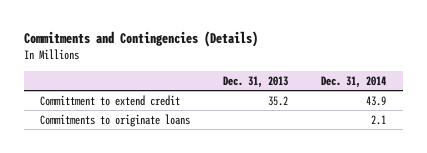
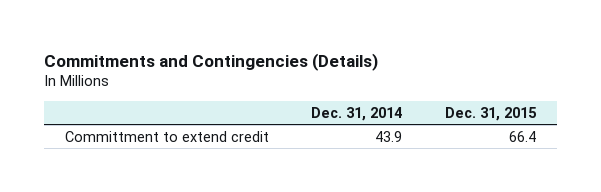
- | Dec. 31, 2013 | Dec. 31, 2014
+ | Dec. 31, 2014 | Dec. 31, 2015
- Commitments to originate loans | | 2.1

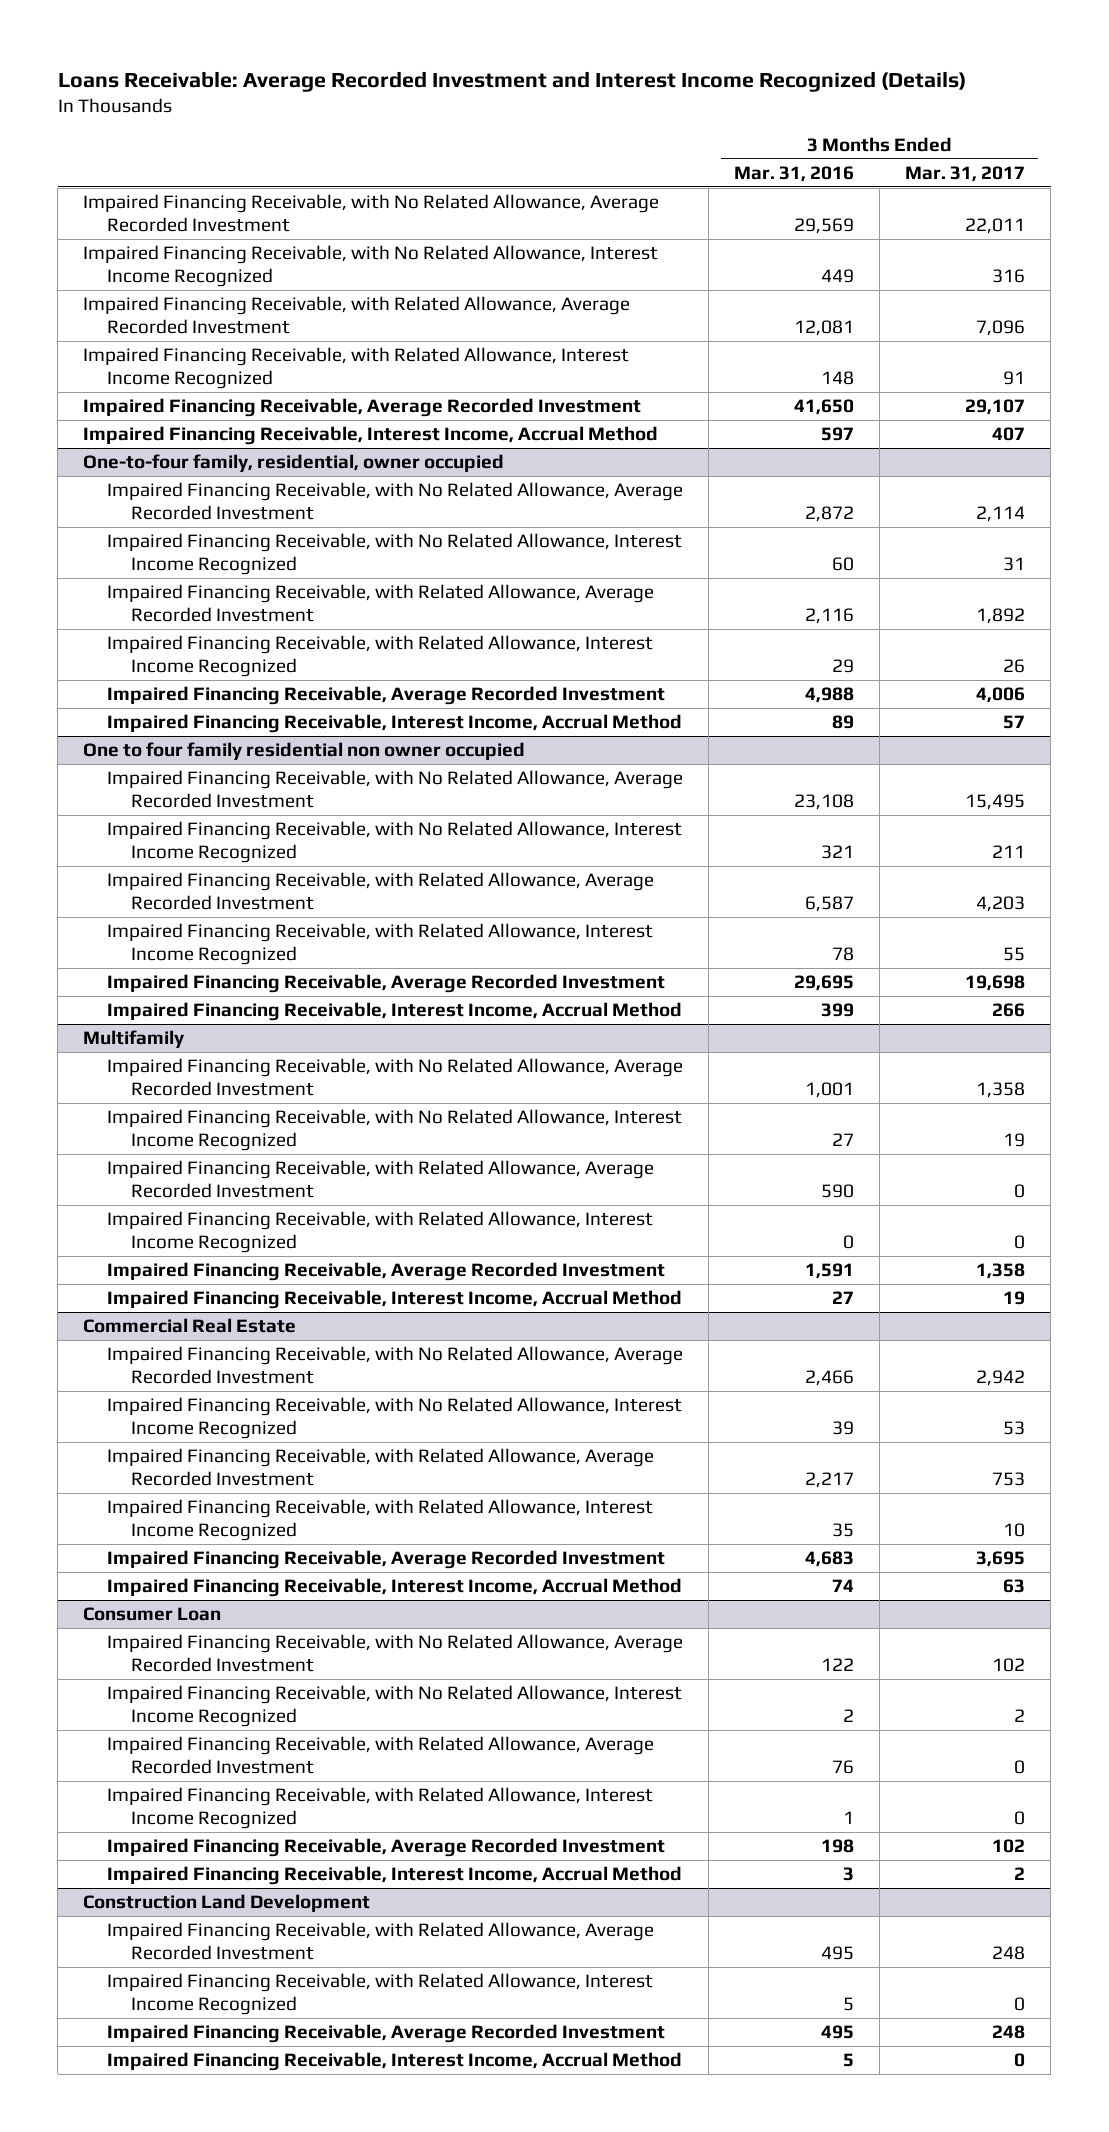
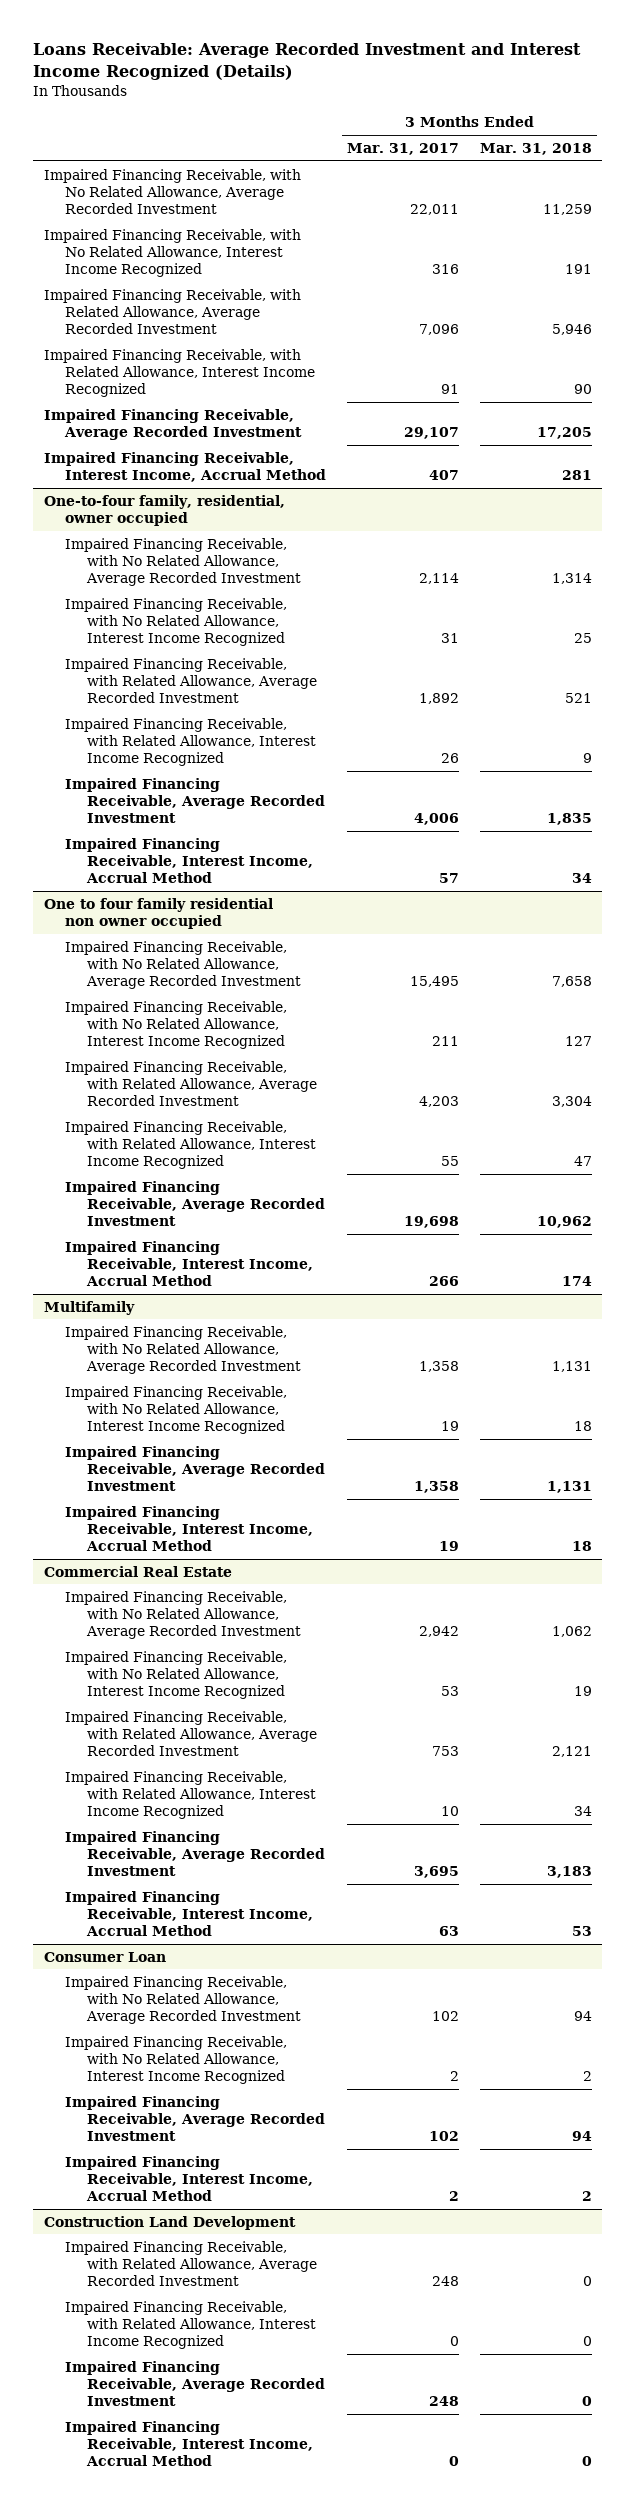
- | 3 Months Ended Mar. 31, 2016 | 3 Months Ended Mar. 31, 2017
+ | 3 Months Ended Mar. 31, 2017 | 3 Months Ended Mar. 31, 2018
@ Multifamily
- Impaired Financing Receivable, with Related Allowance, Average Recorded Investment | 590 | 0
- Impaired Financing Receivable, with Related Allowance, Interest Income Recognized | 0 | 0
@ Consumer Loan
- Impaired Financing Receivable, with Related Allowance, Average Recorded Investment | 76 | 0
- Impaired Financing Receivable, with Related Allowance, Interest Income Recognized | 1 | 0

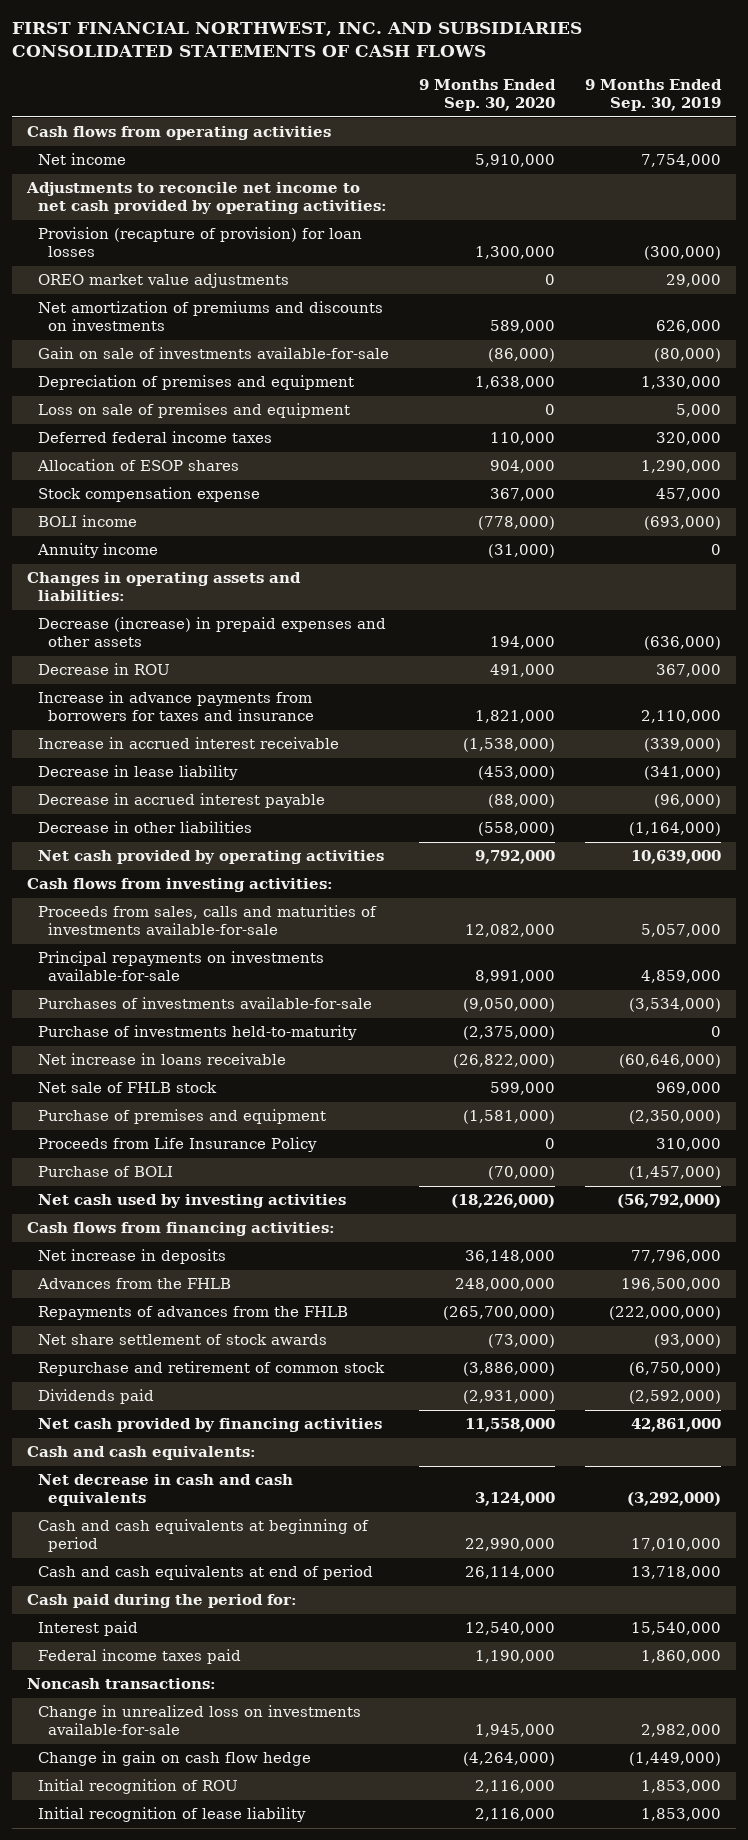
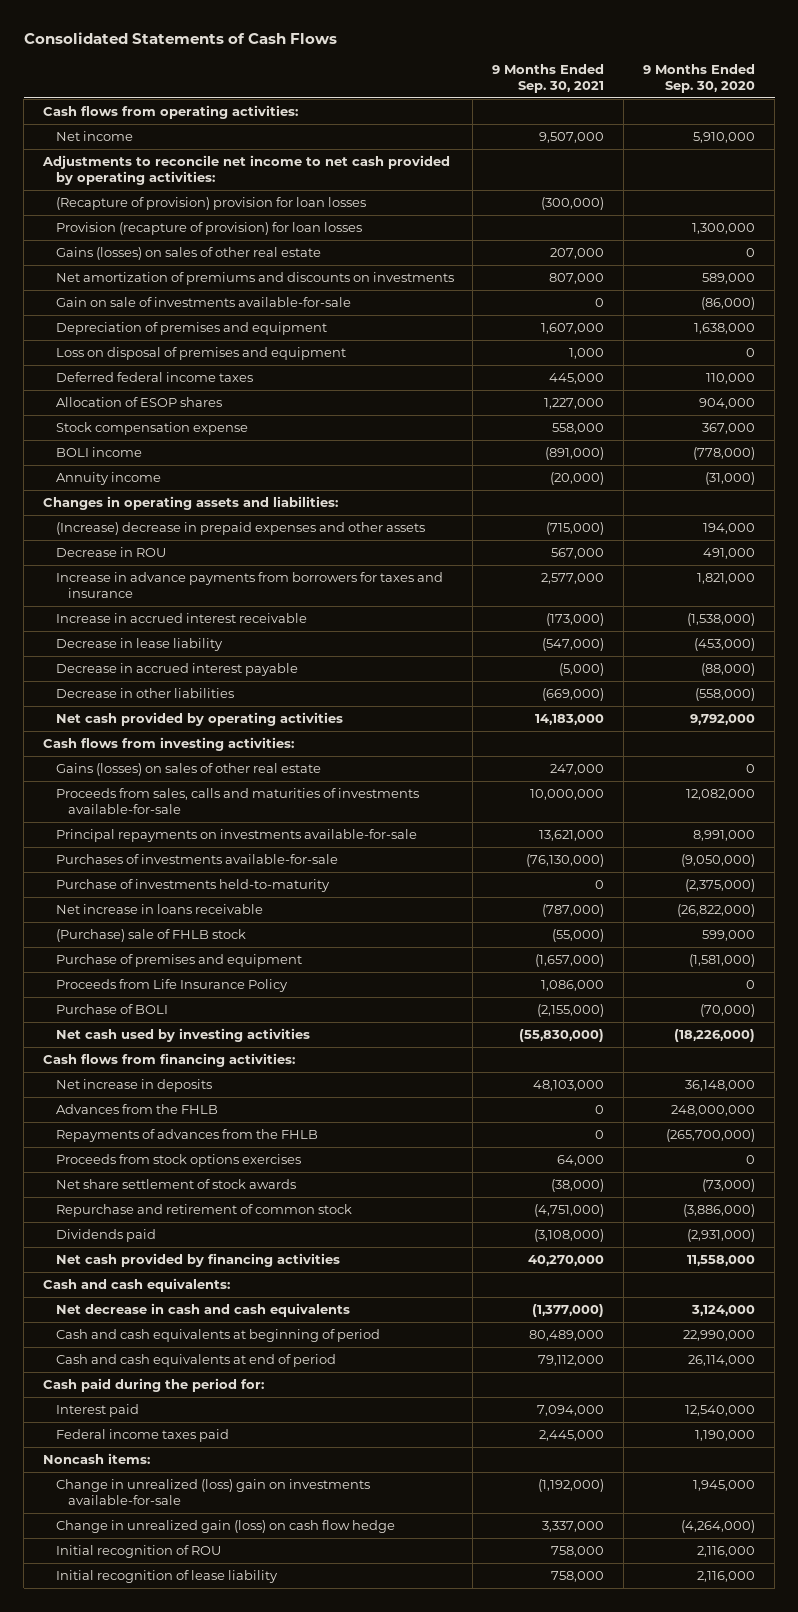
- FIRST FINANCIAL NORTHWEST, INC. AND SUBSIDIARIES CONSOLIDATED STATEMENTS OF CASH FLOWS
+ Consolidated Statements of Cash Flows
- | 9 Months Ended Sep. 30, 2020 | 9 Months Ended Sep. 30, 2019
+ | 9 Months Ended Sep. 30, 2021 | 9 Months Ended Sep. 30, 2020
- Cash flows from operating activities
+ Cash flows from operating activities:
+ (Recapture of provision) provision for loan losses | (300,000) |
- OREO market value adjustments | 0 | 29,000
+ Gains (losses) on sales of other real estate | 207,000 | 0
- Loss on sale of premises and equipment | 0 | 5,000
+ Loss on disposal of premises and equipment | 1,000 | 0
- Decrease (increase) in prepaid expenses and other assets | 194,000 | (636,000)
+ (Increase) decrease in prepaid expenses and other assets | (715,000) | 194,000
+ Gains (losses) on sales of other real estate | 247,000 | 0
- Net sale of FHLB stock | 599,000 | 969,000
+ (Purchase) sale of FHLB stock | (55,000) | 599,000
+ Proceeds from stock options exercises | 64,000 | 0
- Noncash transactions:
- Change in unrealized loss on investments available-for-sale | 1,945,000 | 2,982,000
- Change in gain on cash flow hedge | (4,264,000) | (1,449,000)
+ Noncash items:
+ Change in unrealized (loss) gain on investments available-for-sale | (1,192,000) | 1,945,000
+ Change in unrealized gain (loss) on cash flow hedge | 3,337,000 | (4,264,000)

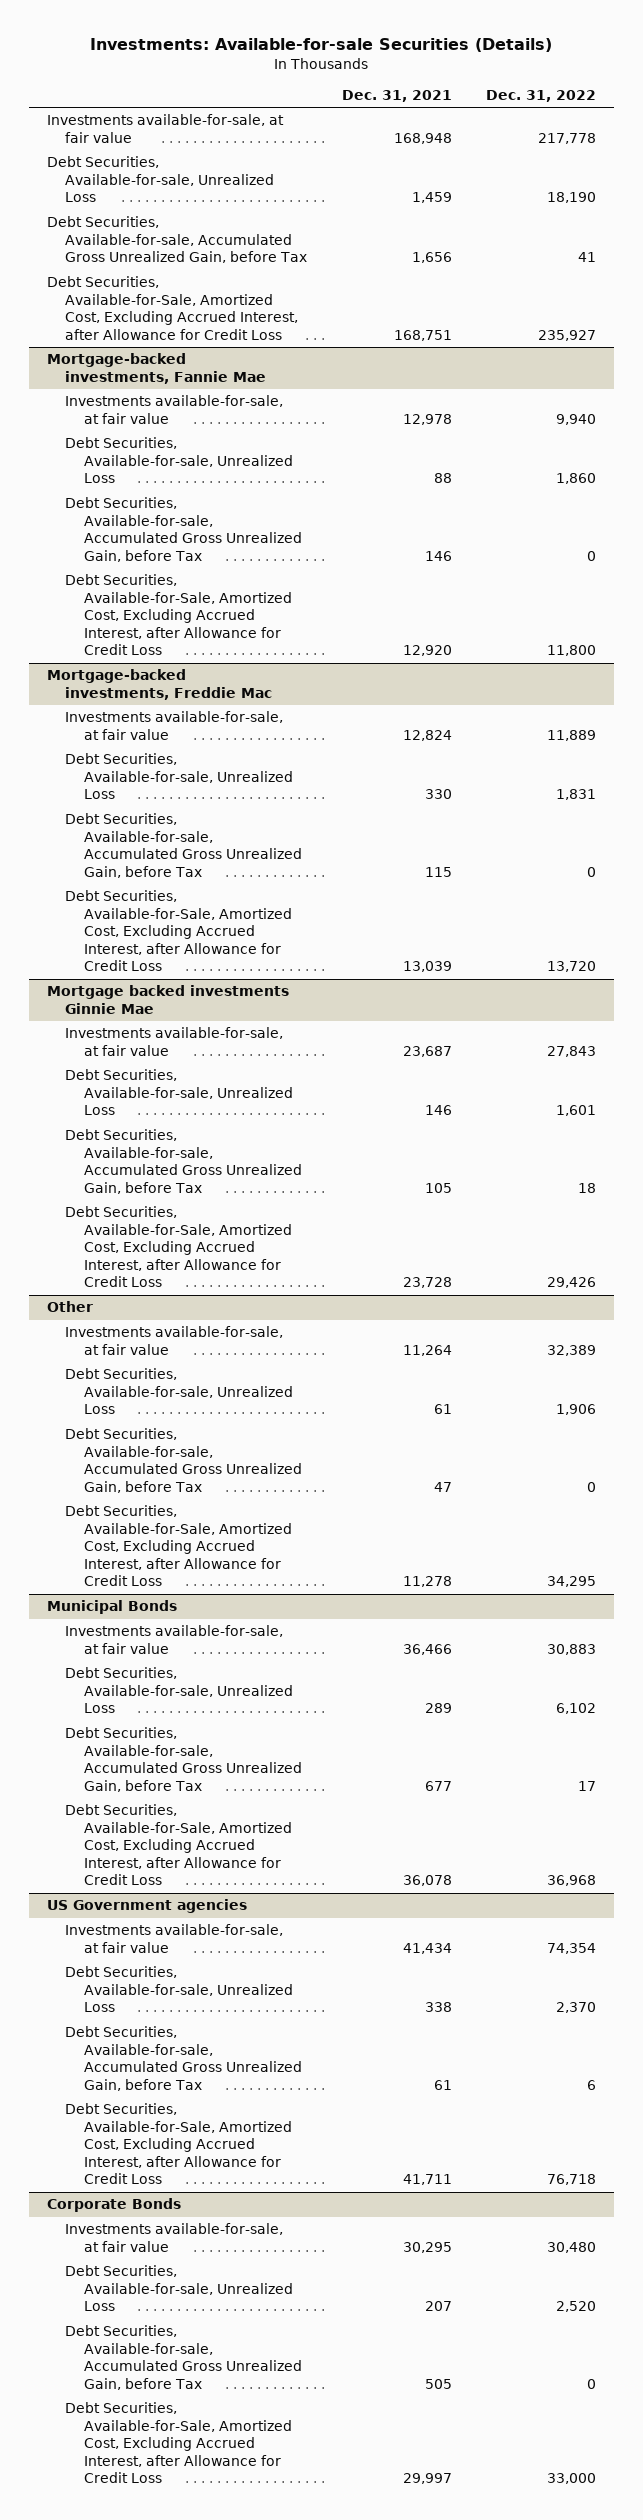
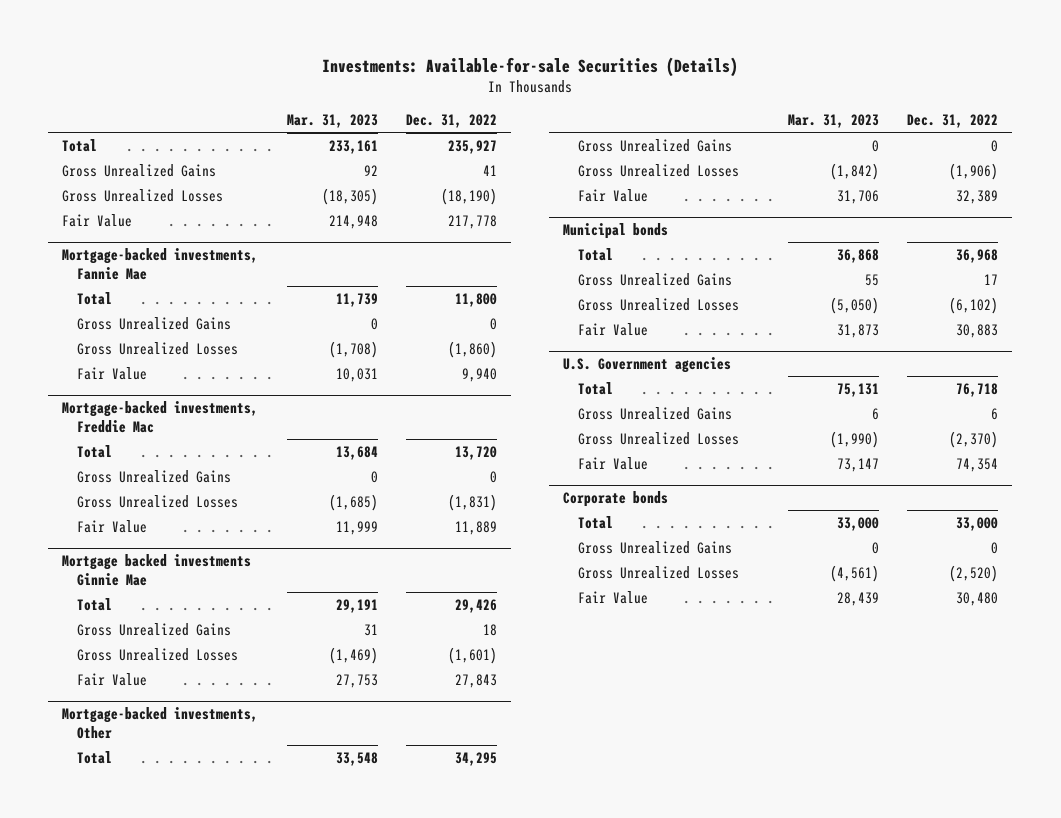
- | Dec. 31, 2021 | Dec. 31, 2022
+ | Mar. 31, 2023 | Dec. 31, 2022
- Investments available-for-sale, at fair value | 168,948 | 217,778
- Debt Securities, Available-for-sale, Unrealized Loss | 1,459 | 18,190
- Debt Securities, Available-for-sale, Accumulated Gross Unrealized Gain, before Tax | 1,656 | 41
- Debt Securities, Available-for-Sale, Amortized Cost, Excluding Accrued Interest, after Allowance for Credit Loss | 168,751 | 235,927
+ Total | 233,161 | 235,927
+ Gross Unrealized Gains | 92 | 41
+ Gross Unrealized Losses | (18,305) | (18,190)
+ Fair Value | 214,948 | 217,778
@ Mortgage-backed investments, Fannie Mae
- Investments available-for-sale, at fair value | 12,978 | 9,940
- Debt Securities, Available-for-sale, Unrealized Loss | 88 | 1,860
- Debt Securities, Available-for-sale, Accumulated Gross Unrealized Gain, before Tax | 146 | 0
- Debt Securities, Available-for-Sale, Amortized Cost, Excluding Accrued Interest, after Allowance for Credit Loss | 12,920 | 11,800
+ Total | 11,739 | 11,800
+ Gross Unrealized Gains | 0 | 0
+ Gross Unrealized Losses | (1,708) | (1,860)
+ Fair Value | 10,031 | 9,940
@ Mortgage-backed investments, Freddie Mac
- Investments available-for-sale, at fair value | 12,824 | 11,889
- Debt Securities, Available-for-sale, Unrealized Loss | 330 | 1,831
- Debt Securities, Available-for-sale, Accumulated Gross Unrealized Gain, before Tax | 115 | 0
- Debt Securities, Available-for-Sale, Amortized Cost, Excluding Accrued Interest, after Allowance for Credit Loss | 13,039 | 13,720
+ Total | 13,684 | 13,720
+ Gross Unrealized Gains | 0 | 0
+ Gross Unrealized Losses | (1,685) | (1,831)
+ Fair Value | 11,999 | 11,889
@ Mortgage backed investments Ginnie Mae
- Investments available-for-sale, at fair value | 23,687 | 27,843
- Debt Securities, Available-for-sale, Unrealized Loss | 146 | 1,601
- Debt Securities, Available-for-sale, Accumulated Gross Unrealized Gain, before Tax | 105 | 18
- Debt Securities, Available-for-Sale, Amortized Cost, Excluding Accrued Interest, after Allowance for Credit Loss | 23,728 | 29,426
- Other
- Investments available-for-sale, at fair value | 11,264 | 32,389
- Debt Securities, Available-for-sale, Unrealized Loss | 61 | 1,906
- Debt Securities, Available-for-sale, Accumulated Gross Unrealized Gain, before Tax | 47 | 0
- Debt Securities, Available-for-Sale, Amortized Cost, Excluding Accrued Interest, after Allowance for Credit Loss | 11,278 | 34,295
- Municipal Bonds
- Investments available-for-sale, at fair value | 36,466 | 30,883
- Debt Securities, Available-for-sale, Unrealized Loss | 289 | 6,102
- Debt Securities, Available-for-sale, Accumulated Gross Unrealized Gain, before Tax | 677 | 17
- Debt Securities, Available-for-Sale, Amortized Cost, Excluding Accrued Interest, after Allowance for Credit Loss | 36,078 | 36,968
- US Government agencies
- Investments available-for-sale, at fair value | 41,434 | 74,354
- Debt Securities, Available-for-sale, Unrealized Loss | 338 | 2,370
- Debt Securities, Available-for-sale, Accumulated Gross Unrealized Gain, before Tax | 61 | 6
- Debt Securities, Available-for-Sale, Amortized Cost, Excluding Accrued Interest, after Allowance for Credit Loss | 41,711 | 76,718
- Corporate Bonds
- Investments available-for-sale, at fair value | 30,295 | 30,480
- Debt Securities, Available-for-sale, Unrealized Loss | 207 | 2,520
- Debt Securities, Available-for-sale, Accumulated Gross Unrealized Gain, before Tax | 505 | 0
- Debt Securities, Available-for-Sale, Amortized Cost, Excluding Accrued Interest, after Allowance for Credit Loss | 29,997 | 33,000
@ Mortgage backed investments Ginnie Mae
+ Total | 29,191 | 29,426
+ Gross Unrealized Gains | 31 | 18
+ Gross Unrealized Losses | (1,469) | (1,601)
+ Fair Value | 27,753 | 27,843
+ Mortgage-backed investments, Other
+ Total | 33,548 | 34,295
+ Gross Unrealized Gains | 0 | 0
+ Gross Unrealized Losses | (1,842) | (1,906)
+ Fair Value | 31,706 | 32,389
+ Municipal bonds
+ Total | 36,868 | 36,968
+ Gross Unrealized Gains | 55 | 17
+ Gross Unrealized Losses | (5,050) | (6,102)
+ Fair Value | 31,873 | 30,883
+ U.S. Government agencies
+ Total | 75,131 | 76,718
+ Gross Unrealized Gains | 6 | 6
+ Gross Unrealized Losses | (1,990) | (2,370)
+ Fair Value | 73,147 | 74,354
+ Corporate bonds
+ Total | 33,000 | 33,000
+ Gross Unrealized Gains | 0 | 0
+ Gross Unrealized Losses | (4,561) | (2,520)
+ Fair Value | 28,439 | 30,480

